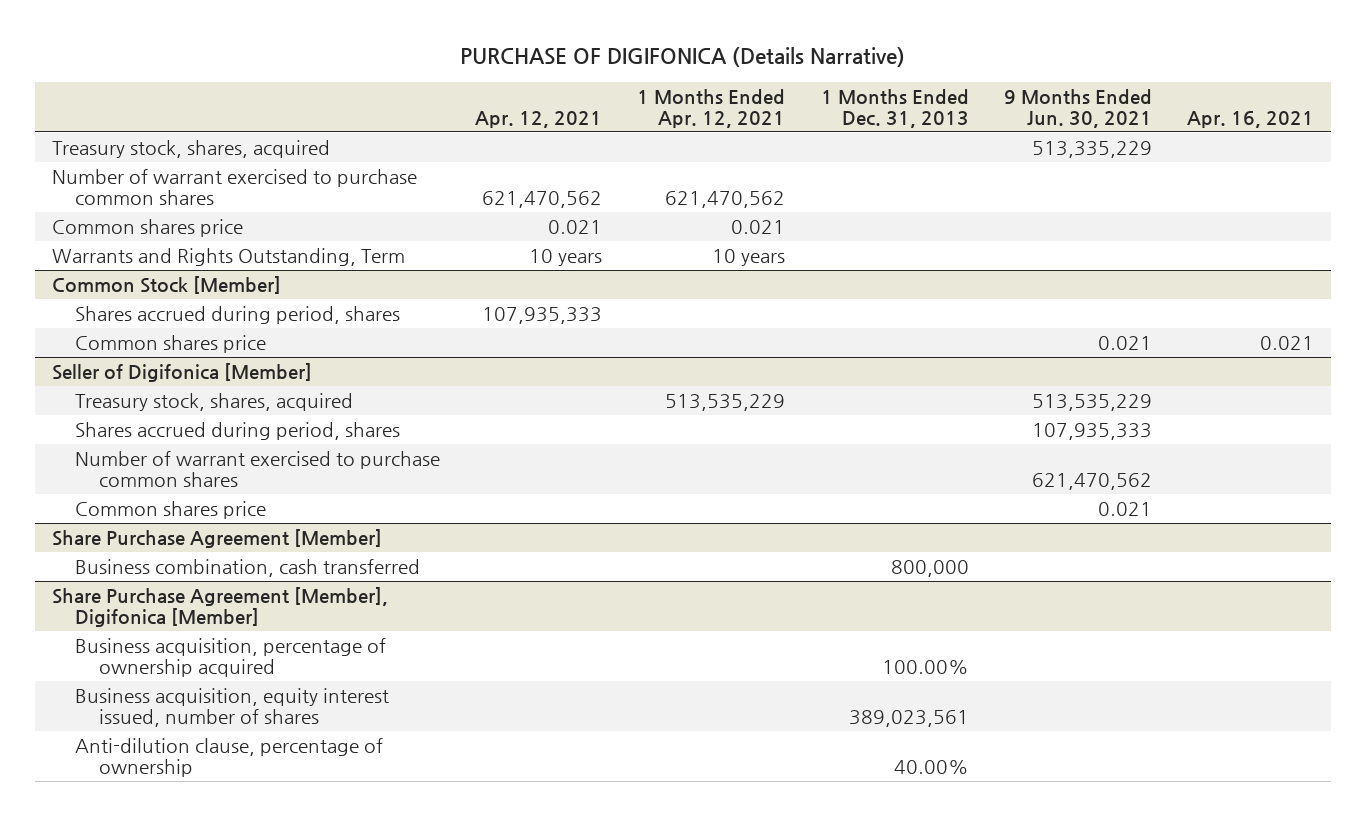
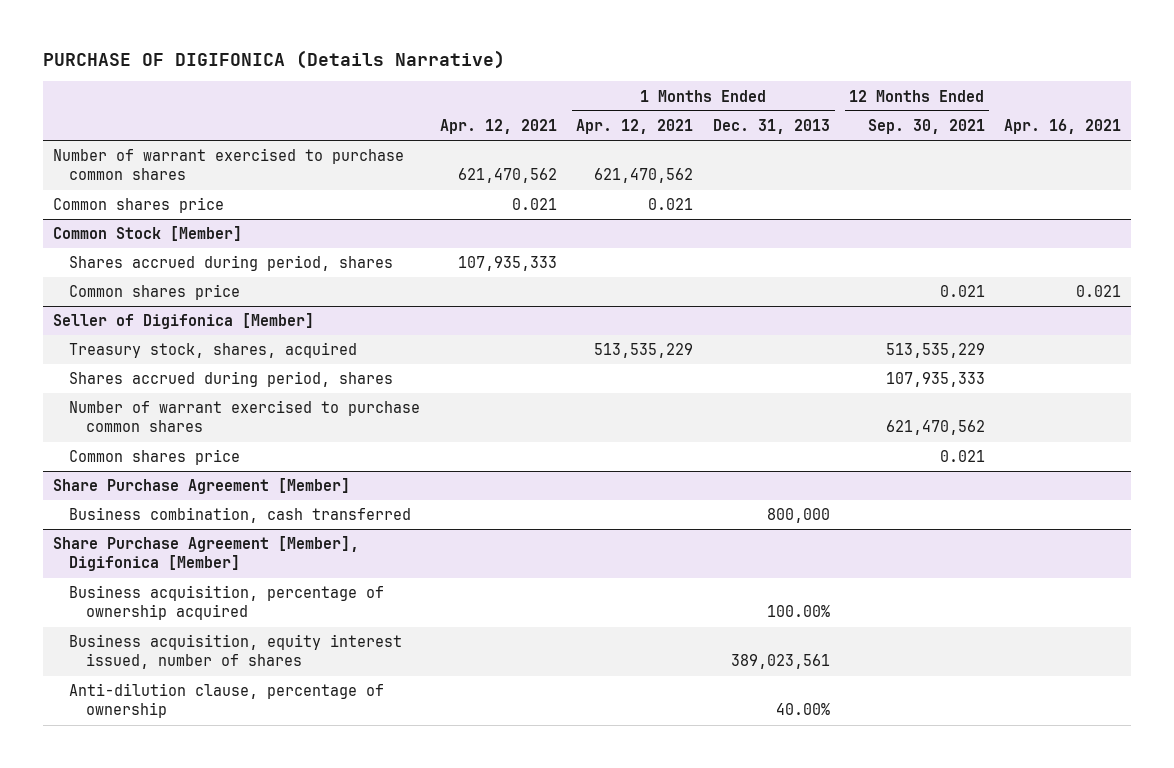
- | Apr. 12, 2021 | 1 Months Ended Apr. 12, 2021 | 1 Months Ended Dec. 31, 2013 | 9 Months Ended Jun. 30, 2021 | Apr. 16, 2021
+ | Apr. 12, 2021 | 1 Months Ended Apr. 12, 2021 | 1 Months Ended Dec. 31, 2013 | 12 Months Ended Sep. 30, 2021 | Apr. 16, 2021
- Treasury stock, shares, acquired | | | | 513,335,229 |
- Warrants and Rights Outstanding, Term | 10 years | 10 years | | |

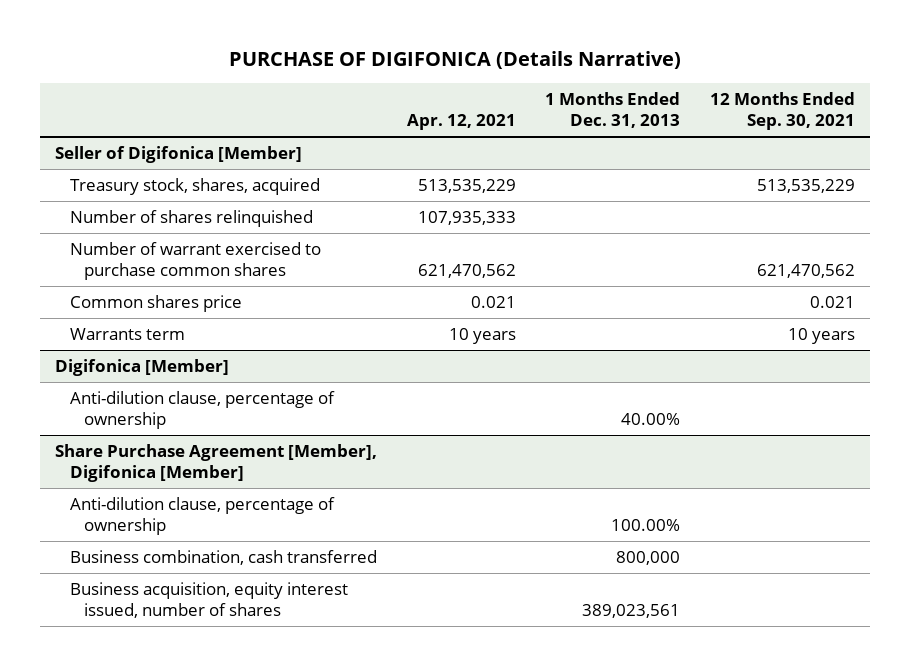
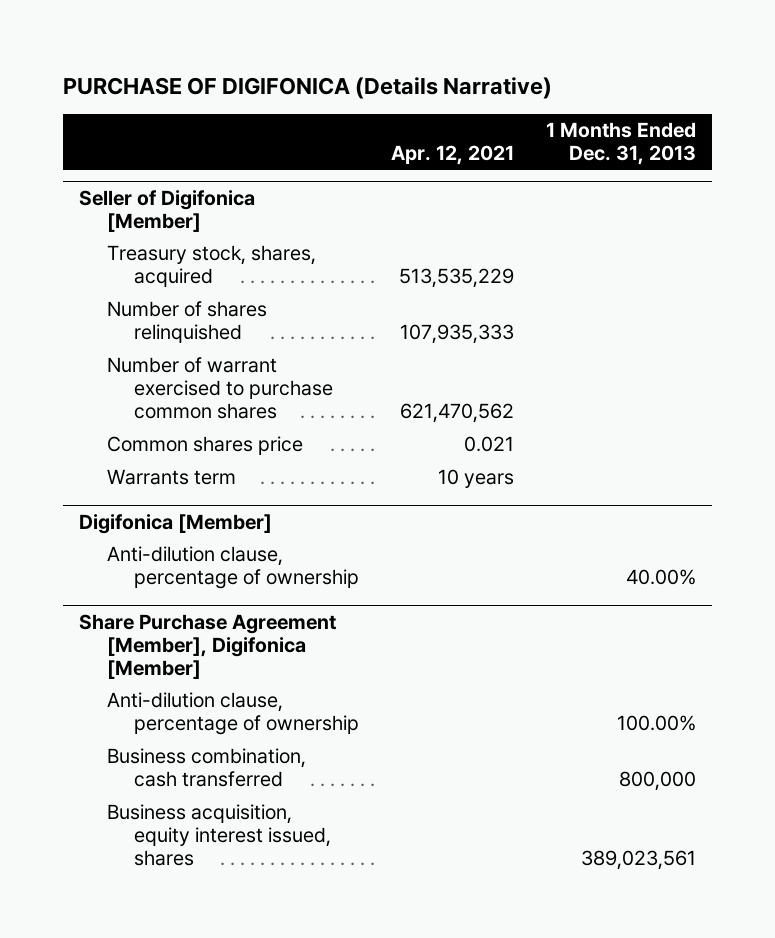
- | Apr. 12, 2021 | 1 Months Ended Dec. 31, 2013 | 12 Months Ended Sep. 30, 2021
+ | Apr. 12, 2021 | 1 Months Ended Dec. 31, 2013
@ Share Purchase Agreement [Member], Digifonica [Member]
- Business acquisition, equity interest issued, number of shares | | 389,023,561 |
+ Business acquisition, equity interest issued, shares | | 389,023,561

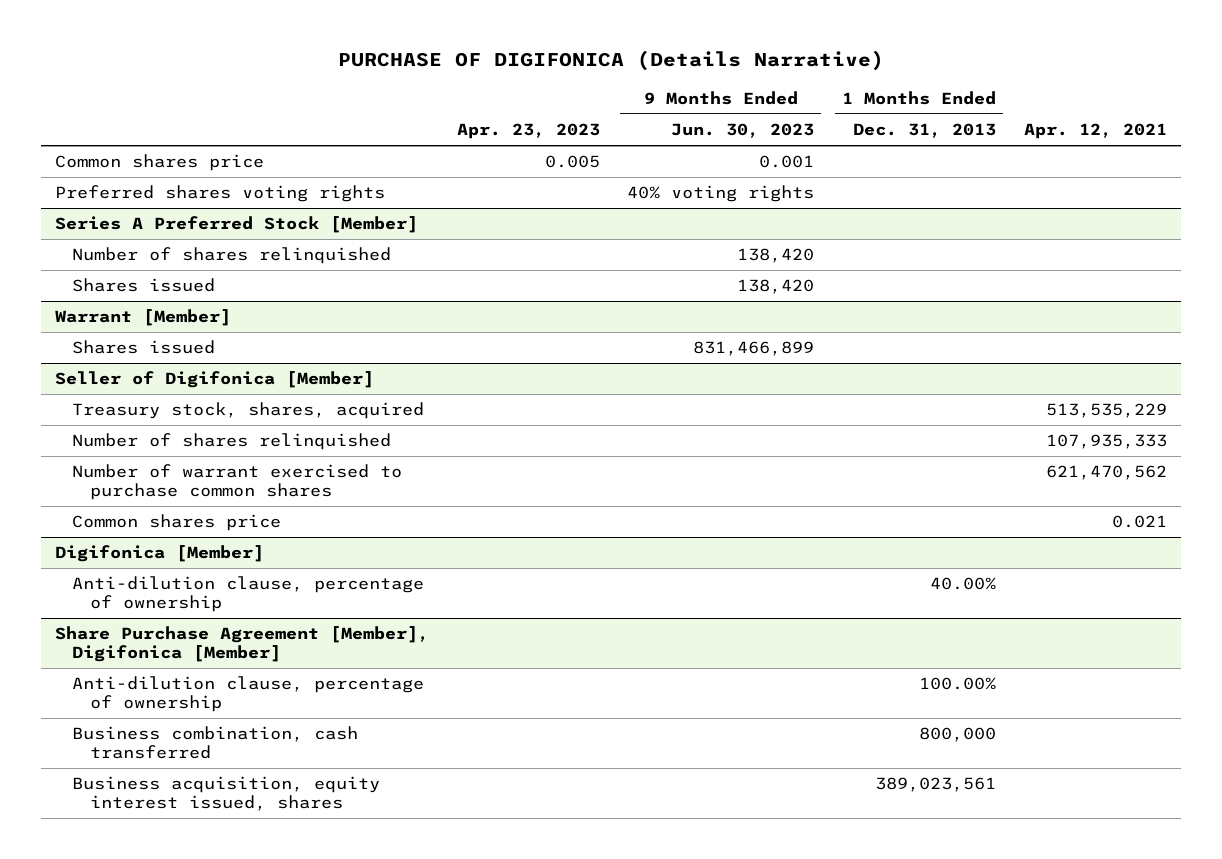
- | Apr. 12, 2021 | 1 Months Ended Dec. 31, 2013
+ | Apr. 23, 2023 | 9 Months Ended Jun. 30, 2023 | 1 Months Ended Dec. 31, 2013 | Apr. 12, 2021
+ Common shares price | 0.005 | 0.001 | |
+ Preferred shares voting rights | | 40% voting rights | |
+ Series A Preferred Stock [Member]
+ Number of shares relinquished | | 138,420 | |
+ Shares issued | | 138,420 | |
+ Warrant [Member]
+ Shares issued | | 831,466,899 | |
@ Seller of Digifonica [Member]
- Warrants term | 10 years |

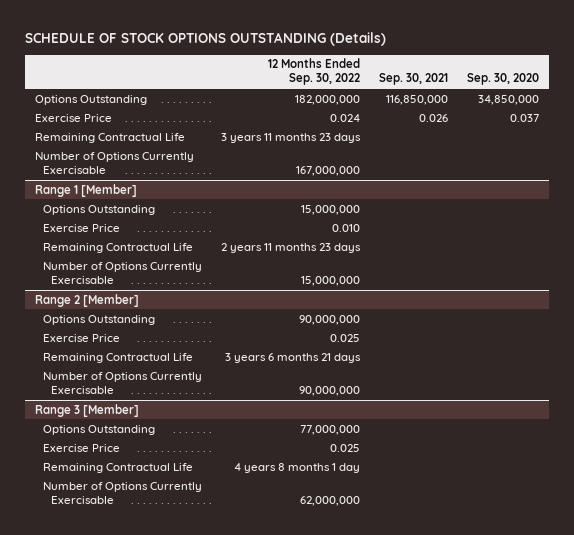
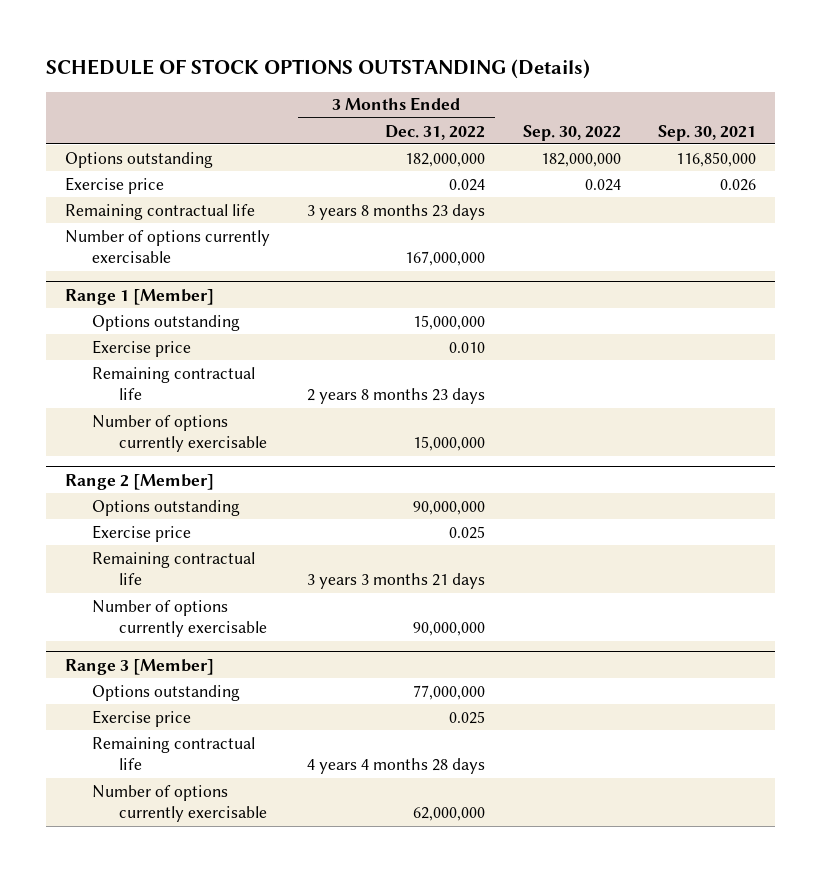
- | 12 Months Ended Sep. 30, 2022 | Sep. 30, 2021 | Sep. 30, 2020
+ | 3 Months Ended Dec. 31, 2022 | Sep. 30, 2022 | Sep. 30, 2021
- Options Outstanding | 182,000,000 | 116,850,000 | 34,850,000
- Exercise Price | 0.024 | 0.026 | 0.037
- Remaining Contractual Life | 3 years 11 months 23 days | |
- Number of Options Currently Exercisable | 167,000,000 | |
+ Options outstanding | 182,000,000 | 182,000,000 | 116,850,000
+ Exercise price | 0.024 | 0.024 | 0.026
+ Remaining contractual life | 3 years 8 months 23 days | |
+ Number of options currently exercisable | 167,000,000 | |
@ Range 1 [Member]
- Options Outstanding | 15,000,000 | |
- Exercise Price | 0.010 | |
- Remaining Contractual Life | 2 years 11 months 23 days | |
- Number of Options Currently Exercisable | 15,000,000 | |
+ Options outstanding | 15,000,000 | |
+ Exercise price | 0.010 | |
+ Remaining contractual life | 2 years 8 months 23 days | |
+ Number of options currently exercisable | 15,000,000 | |
@ Range 2 [Member]
- Options Outstanding | 90,000,000 | |
- Exercise Price | 0.025 | |
- Remaining Contractual Life | 3 years 6 months 21 days | |
- Number of Options Currently Exercisable | 90,000,000 | |
+ Options outstanding | 90,000,000 | |
+ Exercise price | 0.025 | |
+ Remaining contractual life | 3 years 3 months 21 days | |
+ Number of options currently exercisable | 90,000,000 | |
@ Range 3 [Member]
- Options Outstanding | 77,000,000 | |
- Exercise Price | 0.025 | |
- Remaining Contractual Life | 4 years 8 months 1 day | |
- Number of Options Currently Exercisable | 62,000,000 | |
+ Options outstanding | 77,000,000 | |
+ Exercise price | 0.025 | |
+ Remaining contractual life | 4 years 4 months 28 days | |
+ Number of options currently exercisable | 62,000,000 | |

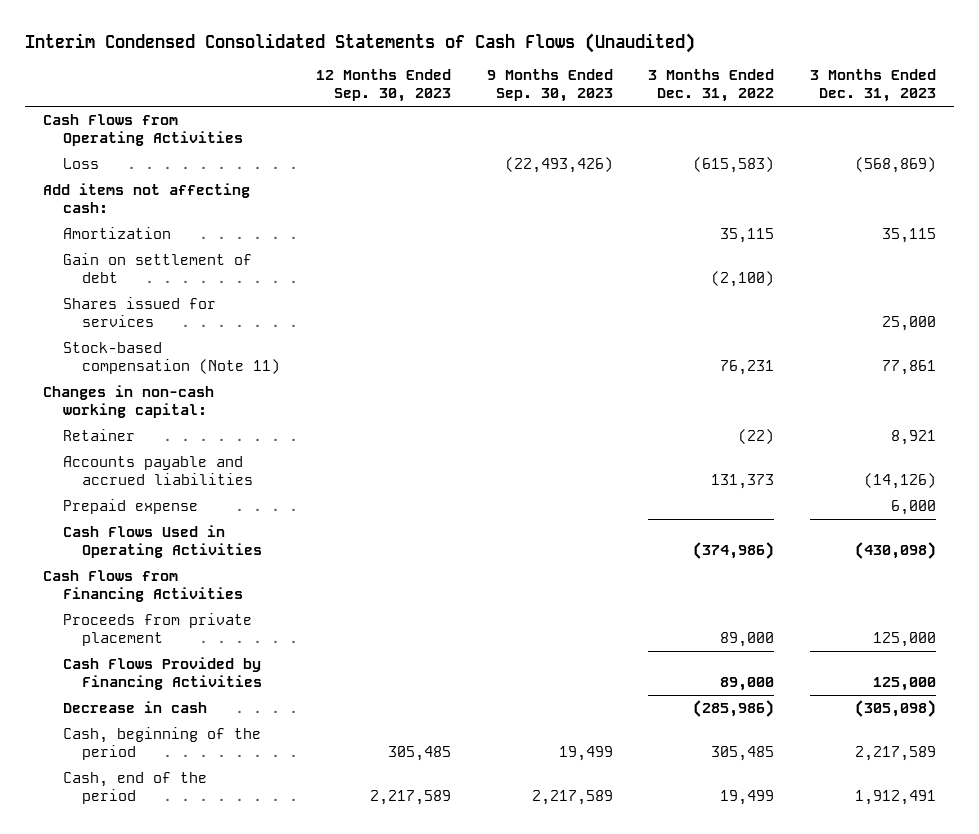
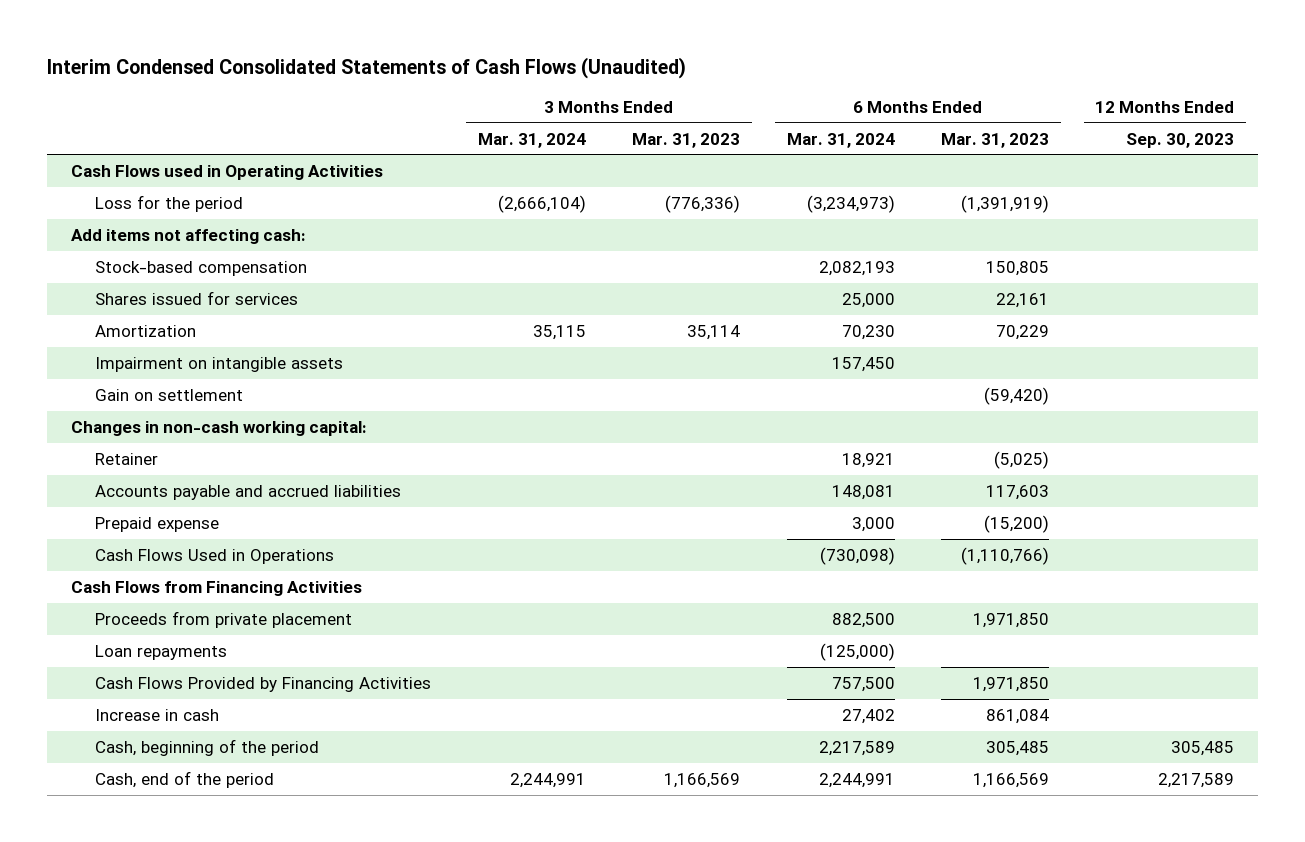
- | 12 Months Ended Sep. 30, 2023 | 9 Months Ended Sep. 30, 2023 | 3 Months Ended Dec. 31, 2022 | 3 Months Ended Dec. 31, 2023
+ | 3 Months Ended Mar. 31, 2024 | 3 Months Ended Mar. 31, 2023 | 6 Months Ended Mar. 31, 2024 | 6 Months Ended Mar. 31, 2023 | 12 Months Ended Sep. 30, 2023
- Cash Flows from Operating Activities
- Loss | | (22,493,426) | (615,583) | (568,869)
+ Cash Flows used in Operating Activities
+ Loss for the period | (2,666,104) | (776,336) | (3,234,973) | (1,391,919) |
- Gain on settlement of debt | | | (2,100) |
+ Stock-based compensation | | | 2,082,193 | 150,805 |
- Stock-based compensation (Note 11) | | | 76,231 | 77,861
moved down: Amortization | 35,115 | 35,114 | 70,230 | 70,229 |
+ Impairment on intangible assets | | | 157,450 | |
+ Gain on settlement | | | | (59,420) |
- Cash Flows Used in Operating Activities | | | (374,986) | (430,098)
+ Cash Flows Used in Operations | | | (730,098) | (1,110,766) |
+ Loan repayments | | | (125,000) | |
- Decrease in cash | | | (285,986) | (305,098)
+ Increase in cash | | | 27,402 | 861,084 |

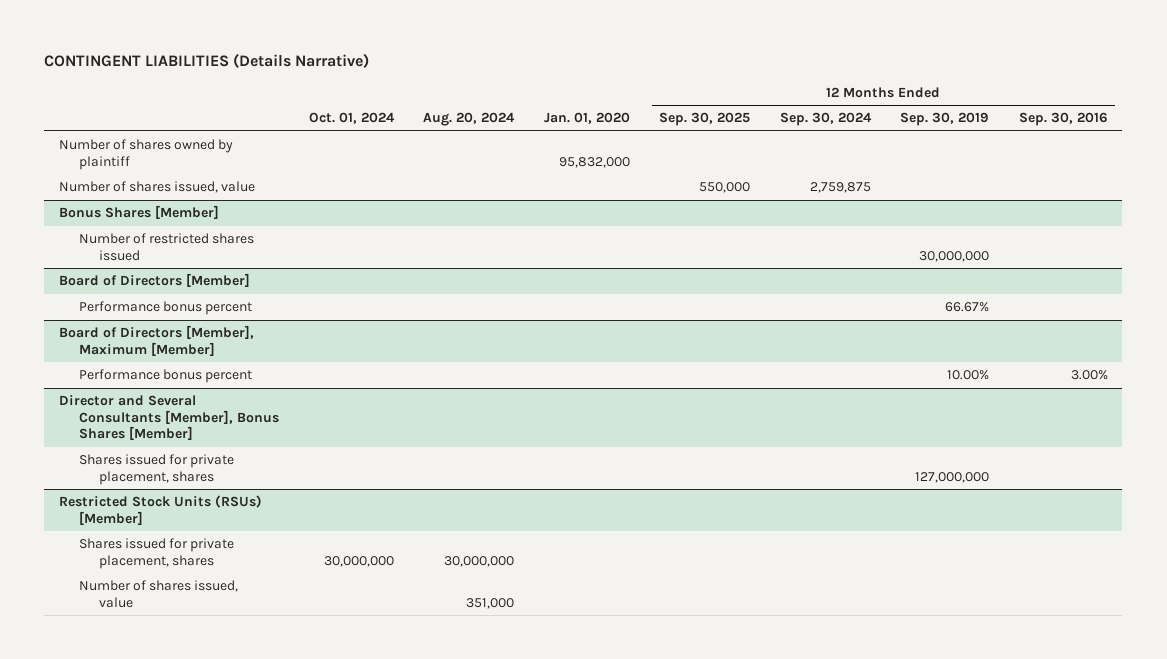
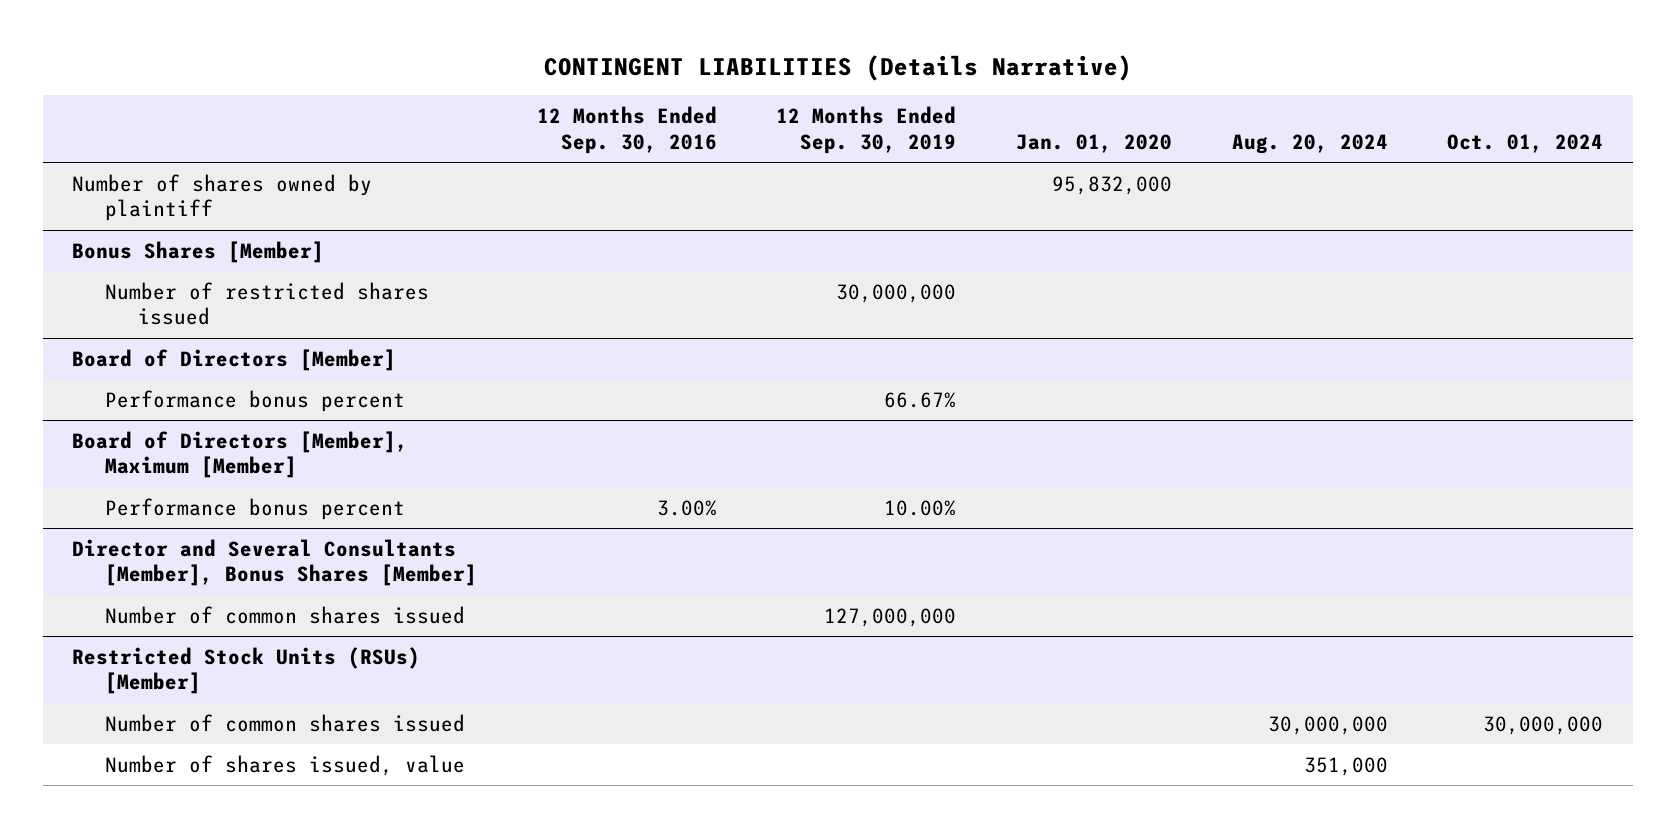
- | Oct. 01, 2024 | Aug. 20, 2024 | Jan. 01, 2020 | 12 Months Ended Sep. 30, 2025 | 12 Months Ended Sep. 30, 2024 | 12 Months Ended Sep. 30, 2019 | 12 Months Ended Sep. 30, 2016
+ | 12 Months Ended Sep. 30, 2016 | 12 Months Ended Sep. 30, 2019 | Jan. 01, 2020 | Aug. 20, 2024 | Oct. 01, 2024
- Number of shares issued, value | | | | 550,000 | 2,759,875 | |
@ Director and Several Consultants [Member], Bonus Shares [Member]
- Shares issued for private placement, shares | | | | | | 127,000,000 |
+ Number of common shares issued | | 127,000,000 | | |
@ Restricted Stock Units (RSUs) [Member]
- Shares issued for private placement, shares | 30,000,000 | 30,000,000 | | | | |
+ Number of common shares issued | | | | 30,000,000 | 30,000,000

